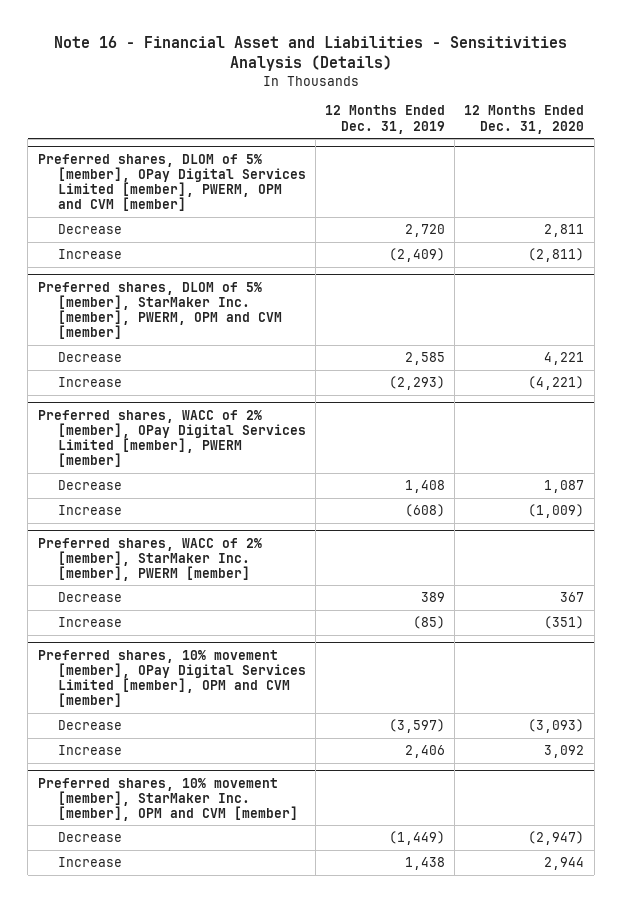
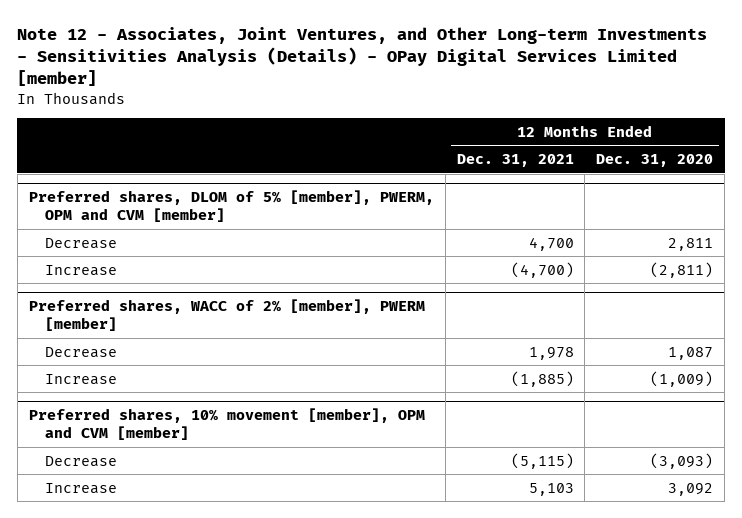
- Note 16 - Financial Asset and Liabilities - Sensitivities Analysis (Details)
+ Note 12 - Associates, Joint Ventures, and Other Long-term Investments - Sensitivities Analysis (Details) - OPay Digital Services Limited [member]
- | 12 Months Ended Dec. 31, 2019 | 12 Months Ended Dec. 31, 2020
+ | 12 Months Ended Dec. 31, 2021 | 12 Months Ended Dec. 31, 2020
- Preferred shares, DLOM of 5% [member], OPay Digital Services Limited [member], PWERM, OPM and CVM [member]
+ Preferred shares, DLOM of 5% [member], PWERM, OPM and CVM [member]
- Preferred shares, DLOM of 5% [member], StarMaker Inc. [member], PWERM, OPM and CVM [member]
- Decrease | 2,585 | 4,221
- Increase | (2,293) | (4,221)
- Preferred shares, WACC of 2% [member], OPay Digital Services Limited [member], PWERM [member]
+ Preferred shares, WACC of 2% [member], PWERM [member]
- Preferred shares, WACC of 2% [member], StarMaker Inc. [member], PWERM [member]
- Decrease | 389 | 367
- Increase | (85) | (351)
- Preferred shares, 10% movement [member], OPay Digital Services Limited [member], OPM and CVM [member]
+ Preferred shares, 10% movement [member], OPM and CVM [member]
- Preferred shares, 10% movement [member], StarMaker Inc. [member], OPM and CVM [member]
- Decrease | (1,449) | (2,947)
- Increase | 1,438 | 2,944

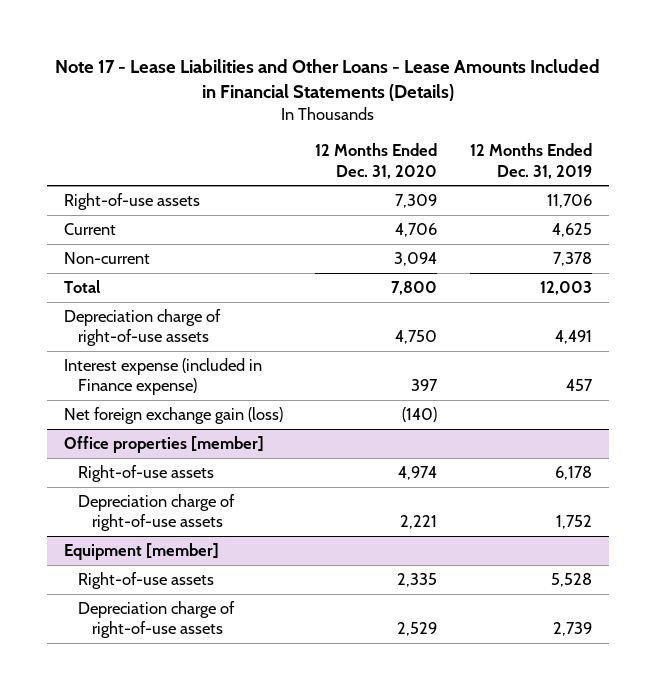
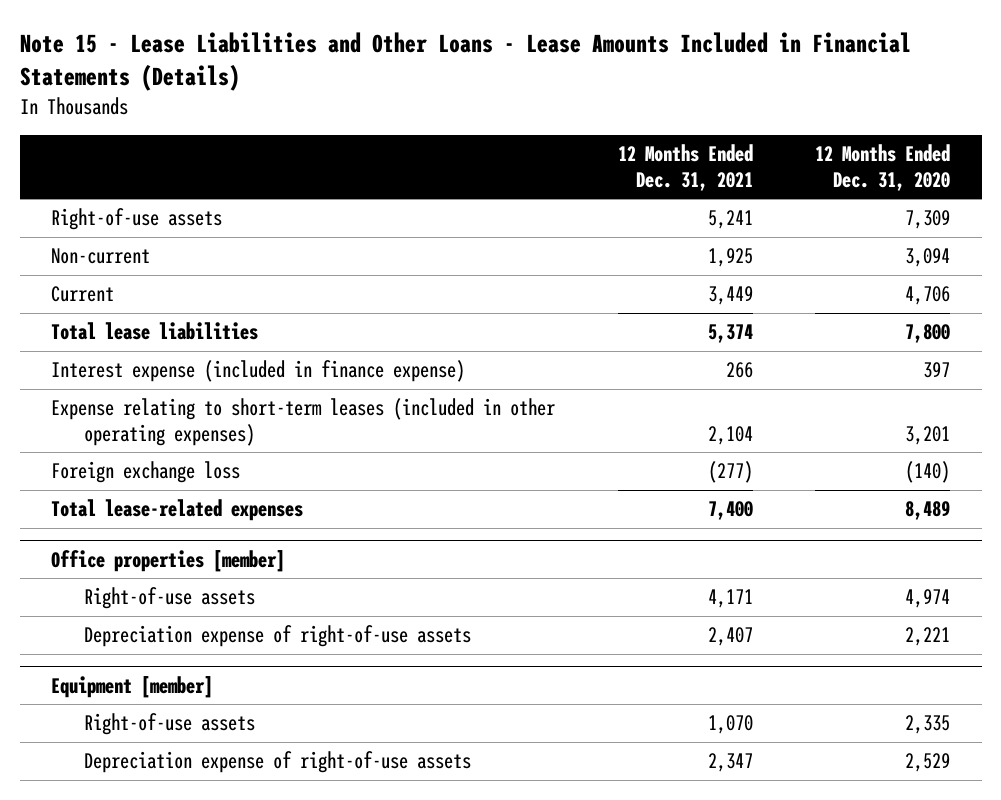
- Note 17 - Lease Liabilities and Other Loans - Lease Amounts Included in Financial Statements (Details)
+ Note 15 - Lease Liabilities and Other Loans - Lease Amounts Included in Financial Statements (Details)
- | 12 Months Ended Dec. 31, 2020 | 12 Months Ended Dec. 31, 2019
+ | 12 Months Ended Dec. 31, 2021 | 12 Months Ended Dec. 31, 2020
- Total | 7,800 | 12,003
- Depreciation charge of right-of-use assets | 4,750 | 4,491
- Interest expense (included in Finance expense) | 397 | 457
- Net foreign exchange gain (loss) | (140) |
moved down: Current | 3,449 | 4,706
+ Total lease liabilities | 5,374 | 7,800
+ Interest expense (included in finance expense) | 266 | 397
+ Expense relating to short-term leases (included in other operating expenses) | 2,104 | 3,201
+ Foreign exchange loss | (277) | (140)
+ Total lease-related expenses | 7,400 | 8,489
@ Office properties [member]
- Depreciation charge of right-of-use assets | 2,221 | 1,752
+ Depreciation expense of right-of-use assets | 2,407 | 2,221
@ Equipment [member]
- Depreciation charge of right-of-use assets | 2,529 | 2,739
+ Depreciation expense of right-of-use assets | 2,347 | 2,529

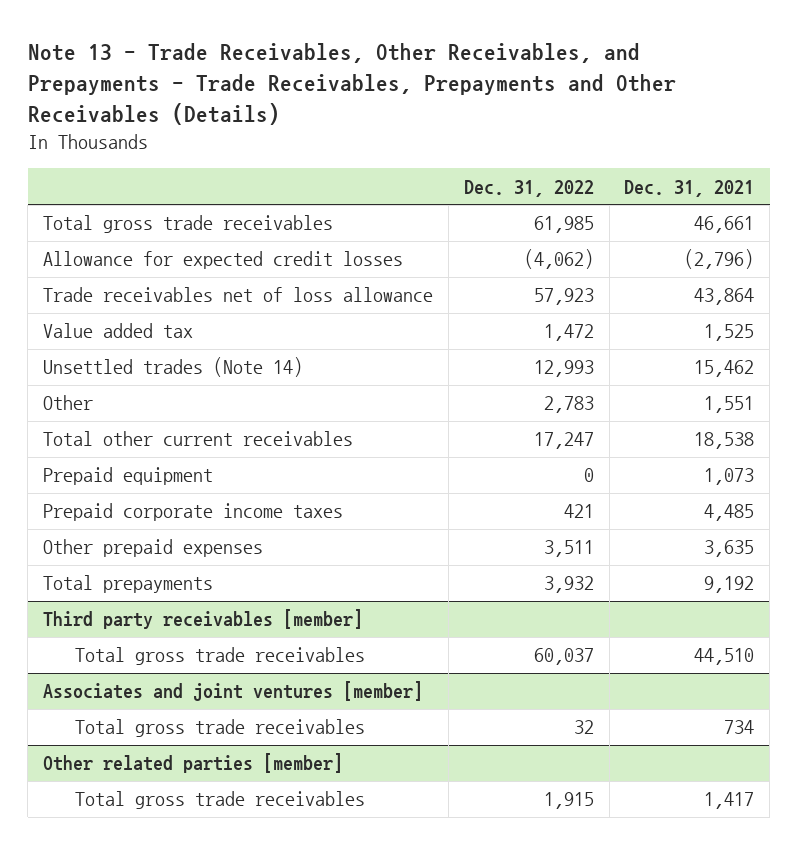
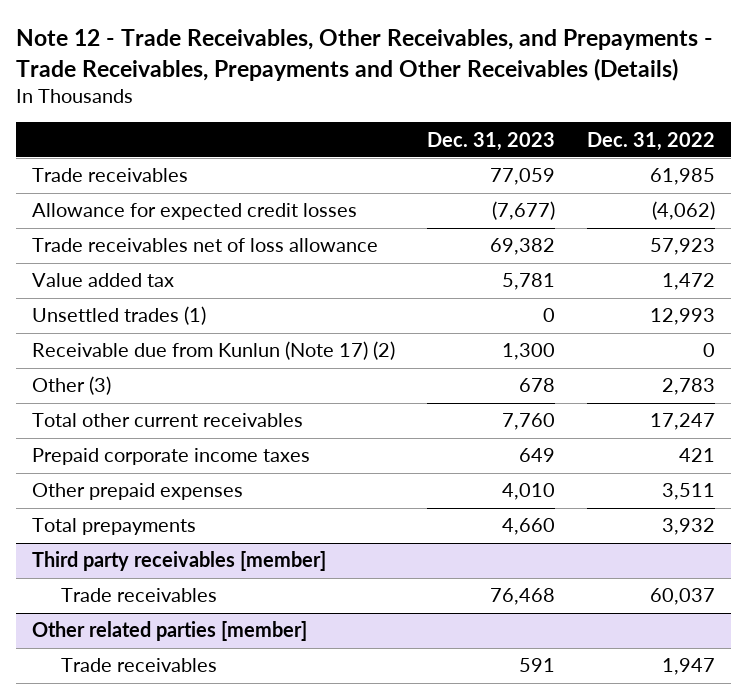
- Note 13 - Trade Receivables, Other Receivables, and Prepayments - Trade Receivables, Prepayments and Other Receivables (Details)
+ Note 12 - Trade Receivables, Other Receivables, and Prepayments - Trade Receivables, Prepayments and Other Receivables (Details)
- | Dec. 31, 2022 | Dec. 31, 2021
+ | Dec. 31, 2023 | Dec. 31, 2022
- Total gross trade receivables | 61,985 | 46,661
+ Trade receivables | 77,059 | 61,985
- Unsettled trades (Note 14) | 12,993 | 15,462
- Other | 2,783 | 1,551
+ Unsettled trades (1) | 0 | 12,993
+ Receivable due from Kunlun (Note 17) (2) | 1,300 | 0
+ Other (3) | 678 | 2,783
- Prepaid equipment | 0 | 1,073
@ Third party receivables [member]
- Total gross trade receivables | 60,037 | 44,510
- Associates and joint ventures [member]
- Total gross trade receivables | 32 | 734
@ Third party receivables [member]
+ Trade receivables | 76,468 | 60,037
@ Other related parties [member]
- Total gross trade receivables | 1,915 | 1,417
+ Trade receivables | 591 | 1,947

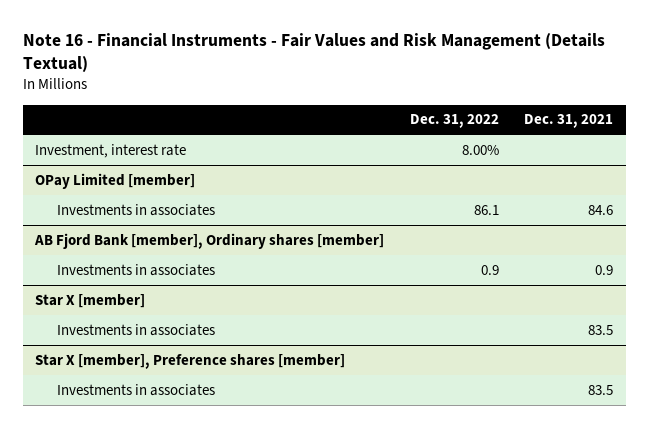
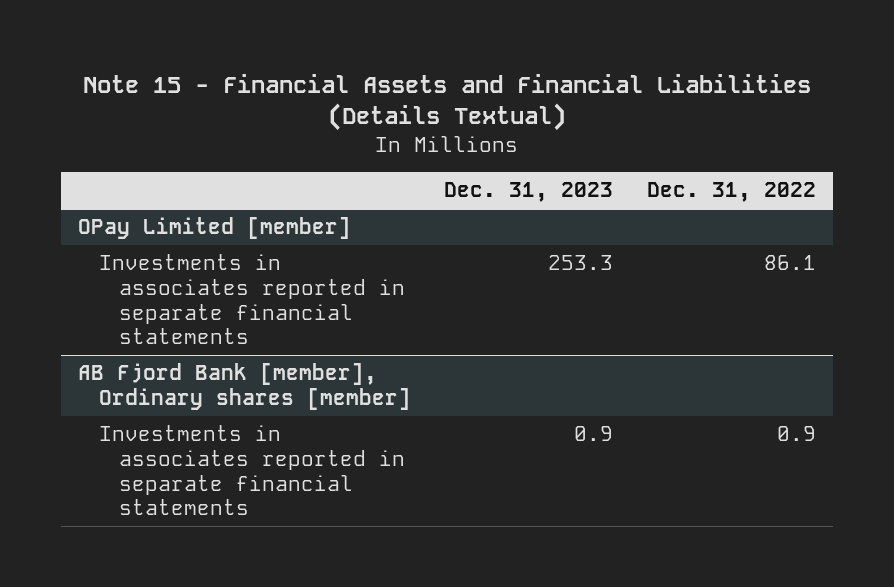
- Note 16 - Financial Instruments - Fair Values and Risk Management (Details Textual)
+ Note 15 - Financial Assets and Financial Liabilities (Details Textual)
- | Dec. 31, 2022 | Dec. 31, 2021
+ | Dec. 31, 2023 | Dec. 31, 2022
- Investment, interest rate | 8.00% |
@ OPay Limited [member]
- Investments in associates | 86.1 | 84.6
+ Investments in associates reported in separate financial statements | 253.3 | 86.1
@ AB Fjord Bank [member], Ordinary shares [member]
- Investments in associates | 0.9 | 0.9
- Star X [member]
- Investments in associates | | 83.5
- Star X [member], Preference shares [member]
- Investments in associates | | 83.5
@ AB Fjord Bank [member], Ordinary shares [member]
+ Investments in associates reported in separate financial statements | 0.9 | 0.9

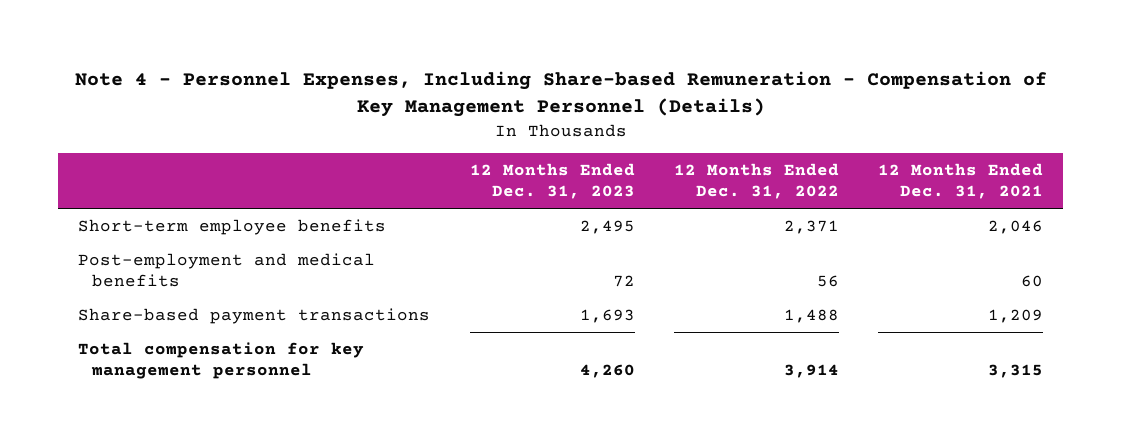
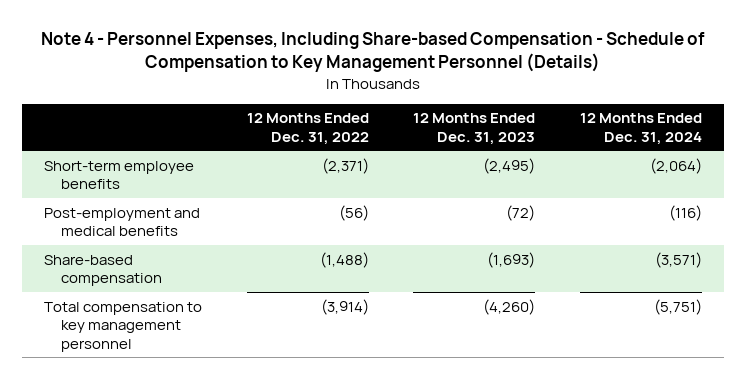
- Note 4 - Personnel Expenses, Including Share-based Remuneration - Compensation of Key Management Personnel (Details)
+ Note 4 - Personnel Expenses, Including Share-based Compensation - Schedule of Compensation to Key Management Personnel (Details)
- | 12 Months Ended Dec. 31, 2023 | 12 Months Ended Dec. 31, 2022 | 12 Months Ended Dec. 31, 2021
+ | 12 Months Ended Dec. 31, 2022 | 12 Months Ended Dec. 31, 2023 | 12 Months Ended Dec. 31, 2024
- Short-term employee benefits | 2,495 | 2,371 | 2,046
- Post-employment and medical benefits | 72 | 56 | 60
- Share-based payment transactions | 1,693 | 1,488 | 1,209
- Total compensation for key management personnel | 4,260 | 3,914 | 3,315
+ Short-term employee benefits | (2,371) | (2,495) | (2,064)
+ Post-employment and medical benefits | (56) | (72) | (116)
+ Share-based compensation | (1,488) | (1,693) | (3,571)
+ Total compensation to key management personnel | (3,914) | (4,260) | (5,751)

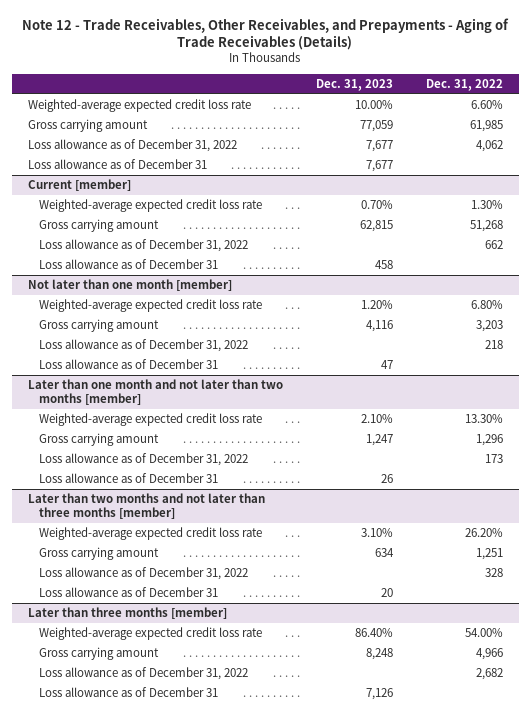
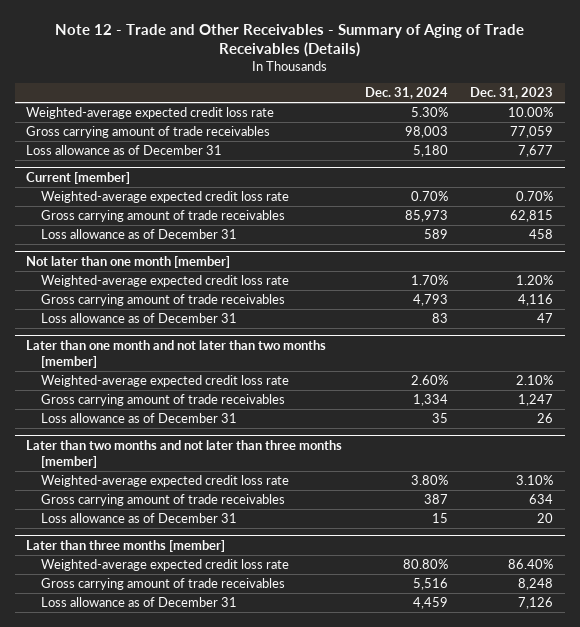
- Note 12 - Trade Receivables, Other Receivables, and Prepayments - Aging of Trade Receivables (Details)
+ Note 12 - Trade and Other Receivables - Summary of Aging of Trade Receivables (Details)
- | Dec. 31, 2023 | Dec. 31, 2022
+ | Dec. 31, 2024 | Dec. 31, 2023
- Gross carrying amount | 77,059 | 61,985
- Loss allowance as of December 31, 2022 | 7,677 | 4,062
+ Gross carrying amount of trade receivables | 98,003 | 77,059
@ Current [member]
- Gross carrying amount | 62,815 | 51,268
- Loss allowance as of December 31, 2022 | | 662
+ Gross carrying amount of trade receivables | 85,973 | 62,815
@ Not later than one month [member]
- Gross carrying amount | 4,116 | 3,203
- Loss allowance as of December 31, 2022 | | 218
+ Gross carrying amount of trade receivables | 4,793 | 4,116
@ Later than one month and not later than two months [member]
- Gross carrying amount | 1,247 | 1,296
- Loss allowance as of December 31, 2022 | | 173
+ Gross carrying amount of trade receivables | 1,334 | 1,247
@ Later than two months and not later than three months [member]
- Gross carrying amount | 634 | 1,251
- Loss allowance as of December 31, 2022 | | 328
+ Gross carrying amount of trade receivables | 387 | 634
@ Later than three months [member]
- Gross carrying amount | 8,248 | 4,966
- Loss allowance as of December 31, 2022 | | 2,682
+ Gross carrying amount of trade receivables | 5,516 | 8,248

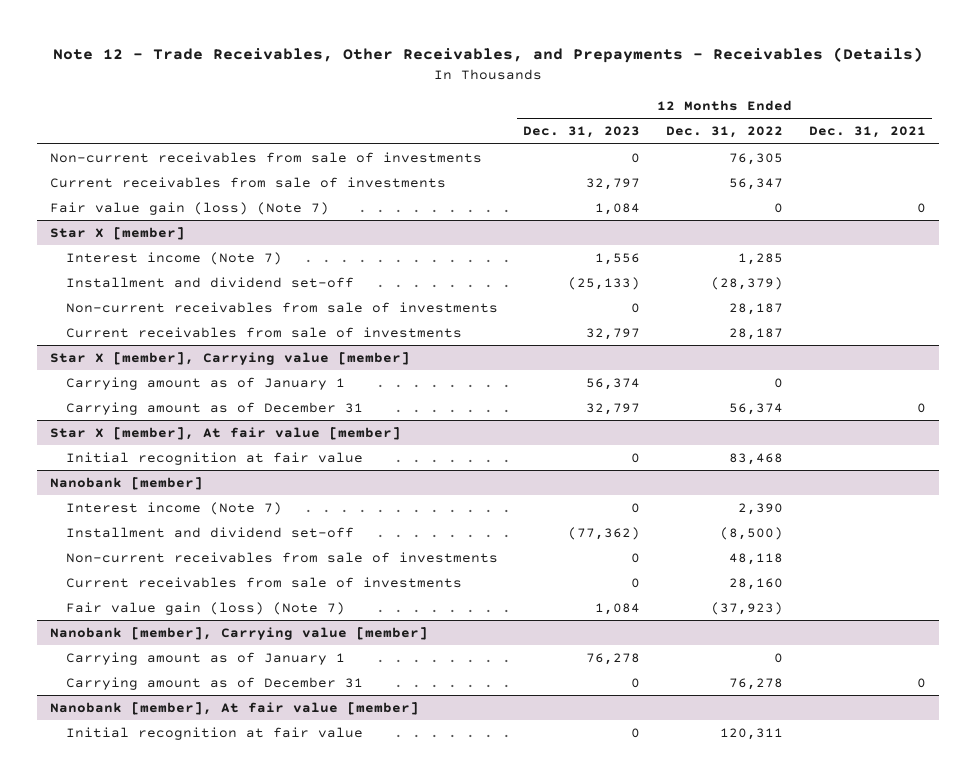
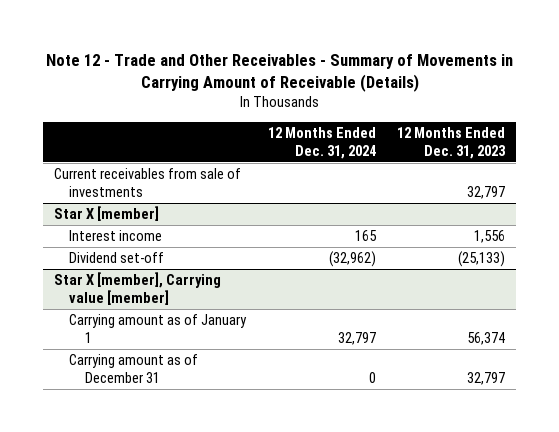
- Note 12 - Trade Receivables, Other Receivables, and Prepayments - Receivables (Details)
+ Note 12 - Trade and Other Receivables - Summary of Movements in Carrying Amount of Receivable (Details)
- | 12 Months Ended Dec. 31, 2023 | 12 Months Ended Dec. 31, 2022 | 12 Months Ended Dec. 31, 2021
+ | 12 Months Ended Dec. 31, 2024 | 12 Months Ended Dec. 31, 2023
- Non-current receivables from sale of investments | 0 | 76,305 |
- Fair value gain (loss) (Note 7) | 1,084 | 0 | 0
@ Star X [member]
- Interest income (Note 7) | 1,556 | 1,285 |
- Installment and dividend set-off | (25,133) | (28,379) |
- Non-current receivables from sale of investments | 0 | 28,187 |
- Current receivables from sale of investments | 32,797 | 28,187 |
+ Interest income | 165 | 1,556
+ Dividend set-off | (32,962) | (25,133)
- Star X [member], At fair value [member]
- Initial recognition at fair value | 0 | 83,468 |
- Nanobank [member]
- Interest income (Note 7) | 0 | 2,390 |
- Installment and dividend set-off | (77,362) | (8,500) |
- Non-current receivables from sale of investments | 0 | 48,118 |
- Current receivables from sale of investments | 0 | 28,160 |
- Fair value gain (loss) (Note 7) | 1,084 | (37,923) |
- Nanobank [member], Carrying value [member]
- Carrying amount as of January 1 | 76,278 | 0 |
- Carrying amount as of December 31 | 0 | 76,278 | 0
- Nanobank [member], At fair value [member]
- Initial recognition at fair value | 0 | 120,311 |

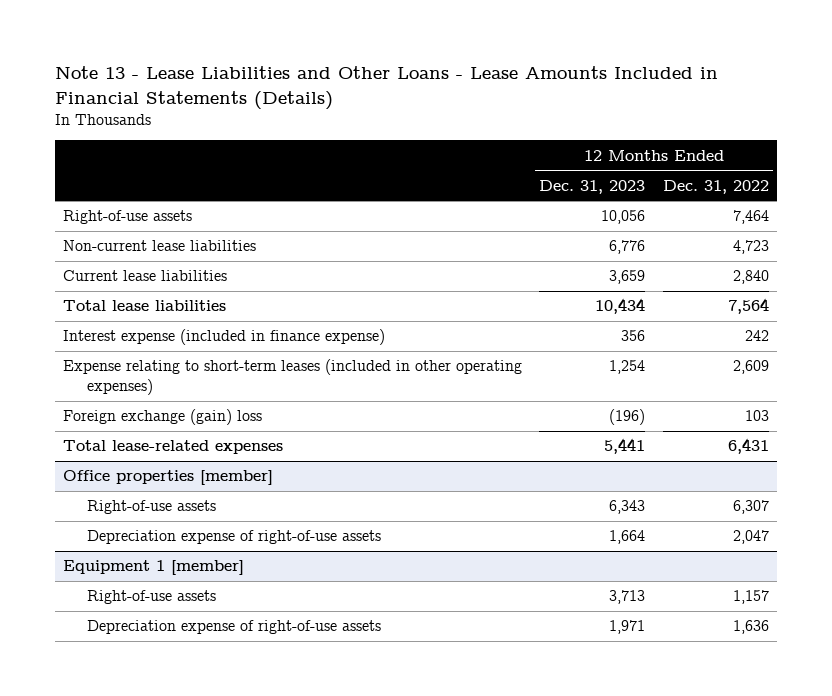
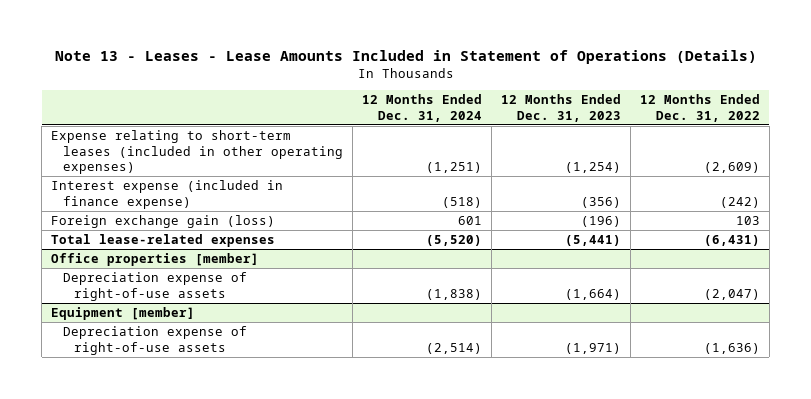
- Note 13 - Lease Liabilities and Other Loans - Lease Amounts Included in Financial Statements (Details)
+ Note 13 - Leases - Lease Amounts Included in Statement of Operations (Details)
- | 12 Months Ended Dec. 31, 2023 | 12 Months Ended Dec. 31, 2022
+ | 12 Months Ended Dec. 31, 2024 | 12 Months Ended Dec. 31, 2023 | 12 Months Ended Dec. 31, 2022
- Right-of-use assets | 10,056 | 7,464
- Non-current lease liabilities | 6,776 | 4,723
- Current lease liabilities | 3,659 | 2,840
- Total lease liabilities | 10,434 | 7,564
- Interest expense (included in finance expense) | 356 | 242
- Expense relating to short-term leases (included in other operating expenses) | 1,254 | 2,609
- Foreign exchange (gain) loss | (196) | 103
- Total lease-related expenses | 5,441 | 6,431
+ Expense relating to short-term leases (included in other operating expenses) | (1,251) | (1,254) | (2,609)
+ Interest expense (included in finance expense) | (518) | (356) | (242)
+ Foreign exchange gain (loss) | 601 | (196) | 103
+ Total lease-related expenses | (5,520) | (5,441) | (6,431)
@ Office properties [member]
- Right-of-use assets | 6,343 | 6,307
- Depreciation expense of right-of-use assets | 1,664 | 2,047
- Equipment 1 [member]
- Right-of-use assets | 3,713 | 1,157
- Depreciation expense of right-of-use assets | 1,971 | 1,636
@ Office properties [member]
+ Depreciation expense of right-of-use assets | (1,838) | (1,664) | (2,047)
+ Equipment [member]
+ Depreciation expense of right-of-use assets | (2,514) | (1,971) | (1,636)

